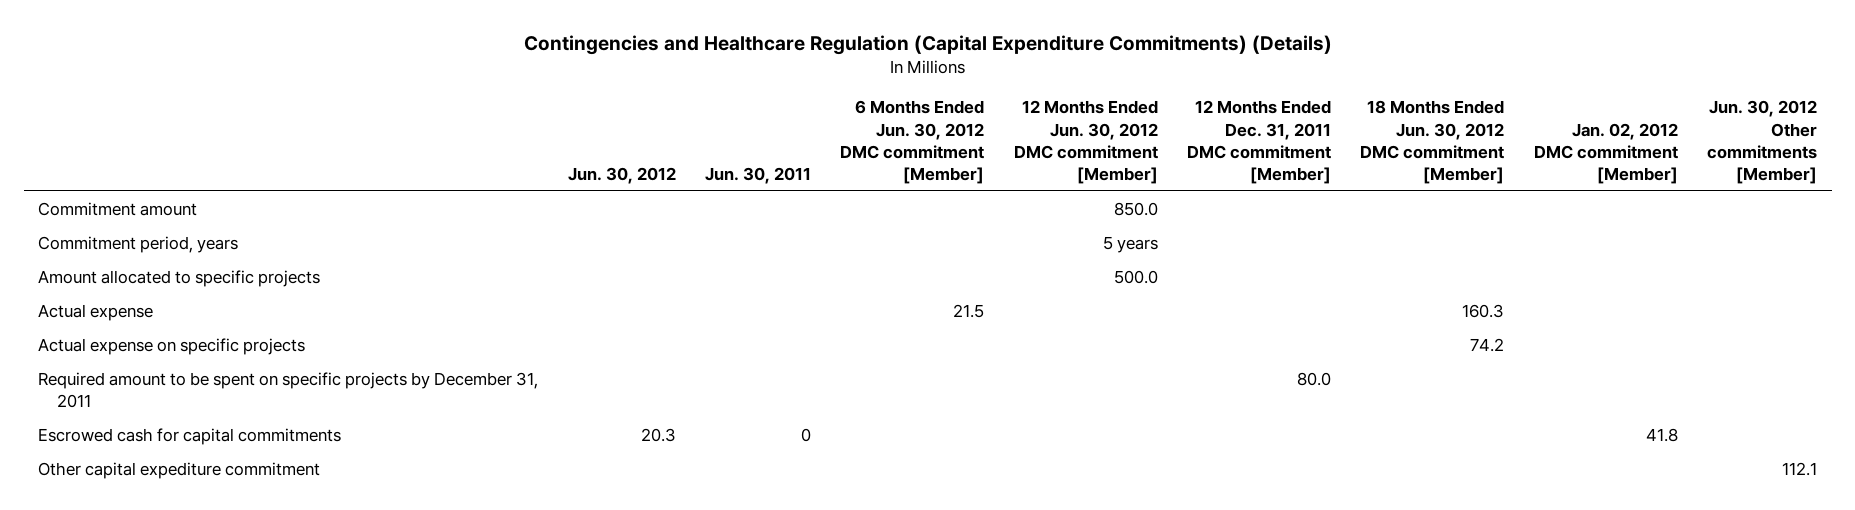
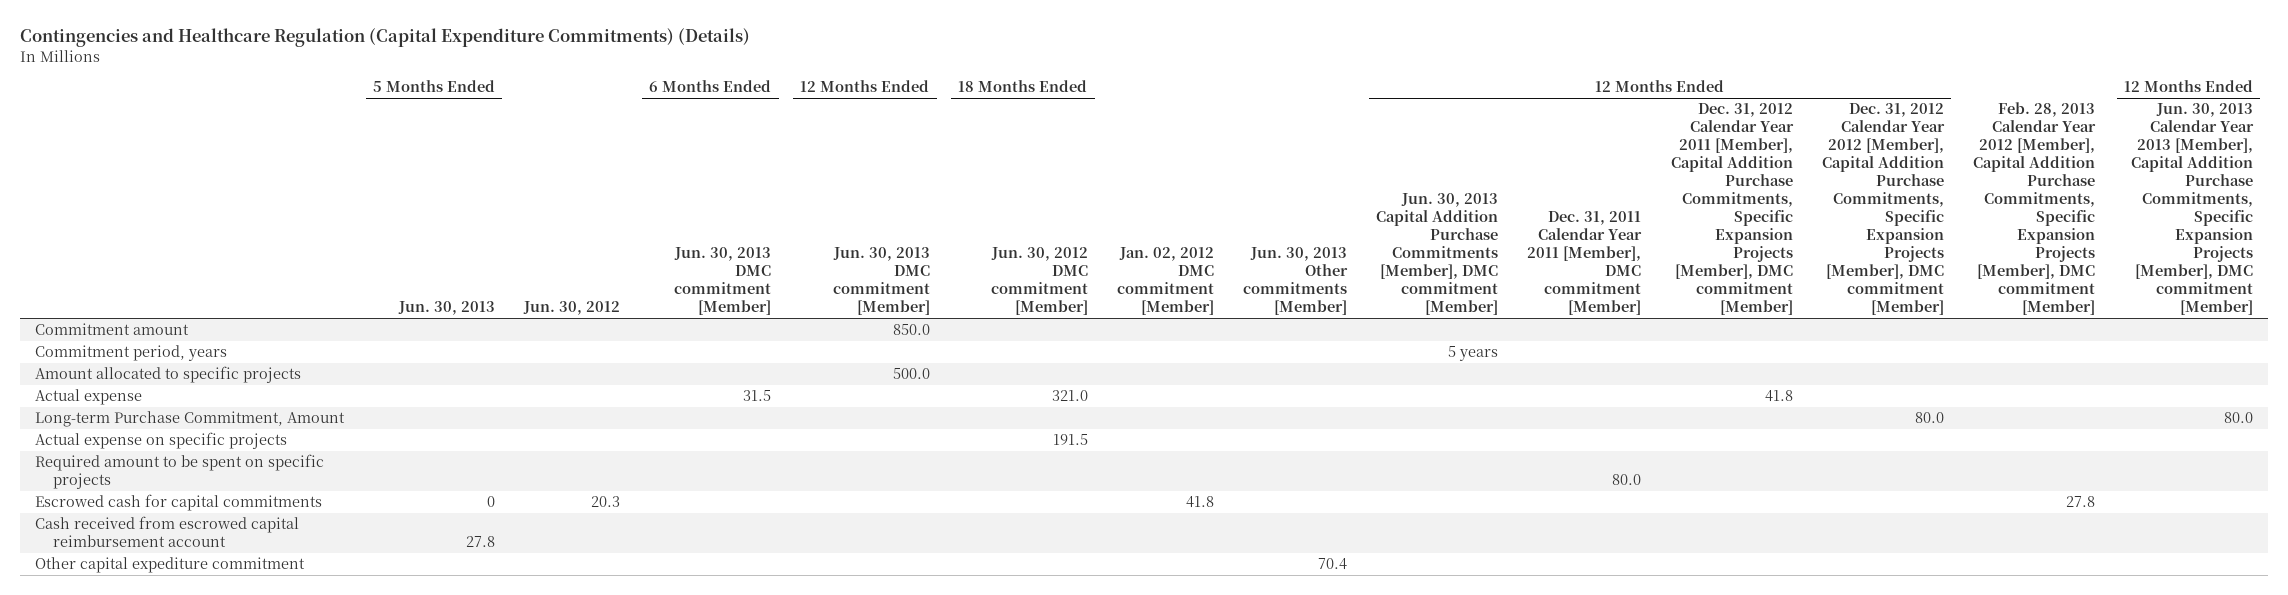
- | Jun. 30, 2012 | Jun. 30, 2011 | 6 Months Ended Jun. 30, 2012 DMC commitment [Member] | 12 Months Ended Jun. 30, 2012 DMC commitment [Member] | 12 Months Ended Dec. 31, 2011 DMC commitment [Member] | 18 Months Ended Jun. 30, 2012 DMC commitment [Member] | Jan. 02, 2012 DMC commitment [Member] | Jun. 30, 2012 Other commitments [Member]
+ | 5 Months Ended Jun. 30, 2013 | Jun. 30, 2012 | 6 Months Ended Jun. 30, 2013 DMC commitment [Member] | 12 Months Ended Jun. 30, 2013 DMC commitment [Member] | 18 Months Ended Jun. 30, 2012 DMC commitment [Member] | Jan. 02, 2012 DMC commitment [Member] | Jun. 30, 2013 Other commitments [Member] | 12 Months Ended Jun. 30, 2013 Capital Addition Purchase Commitments [Member], DMC commitment [Member] | 12 Months Ended Dec. 31, 2011 Calendar Year 2011 [Member], DMC commitment [Member] | 12 Months Ended Dec. 31, 2012 Calendar Year 2011 [Member], Capital Addition Purchase Commitments, Specific Expansion Projects [Member], DMC commitment [Member] | 12 Months Ended Dec. 31, 2012 Calendar Year 2012 [Member], Capital Addition Purchase Commitments, Specific Expansion Projects [Member], DMC commitment [Member] | Feb. 28, 2013 Calendar Year 2012 [Member], Capital Addition Purchase Commitments, Specific Expansion Projects [Member], DMC commitment [Member] | 12 Months Ended Jun. 30, 2013 Calendar Year 2013 [Member], Capital Addition Purchase Commitments, Specific Expansion Projects [Member], DMC commitment [Member]
- Actual expense | | | 21.5 | | | 160.3 | |
- Actual expense on specific projects | | | | | | 74.2 | |
- Required amount to be spent on specific projects by December 31, 2011 | | | | | 80.0 | | |
+ Actual expense | | | 31.5 | | 321.0 | | | | | 41.8 | | |
+ Long-term Purchase Commitment, Amount | | | | | | | | | | | 80.0 | | 80.0
+ Actual expense on specific projects | | | | | 191.5 | | | | | | | |
+ Required amount to be spent on specific projects | | | | | | | | | 80.0 | | | |
+ Cash received from escrowed capital reimbursement account | 27.8 | | | | | | | | | | | |

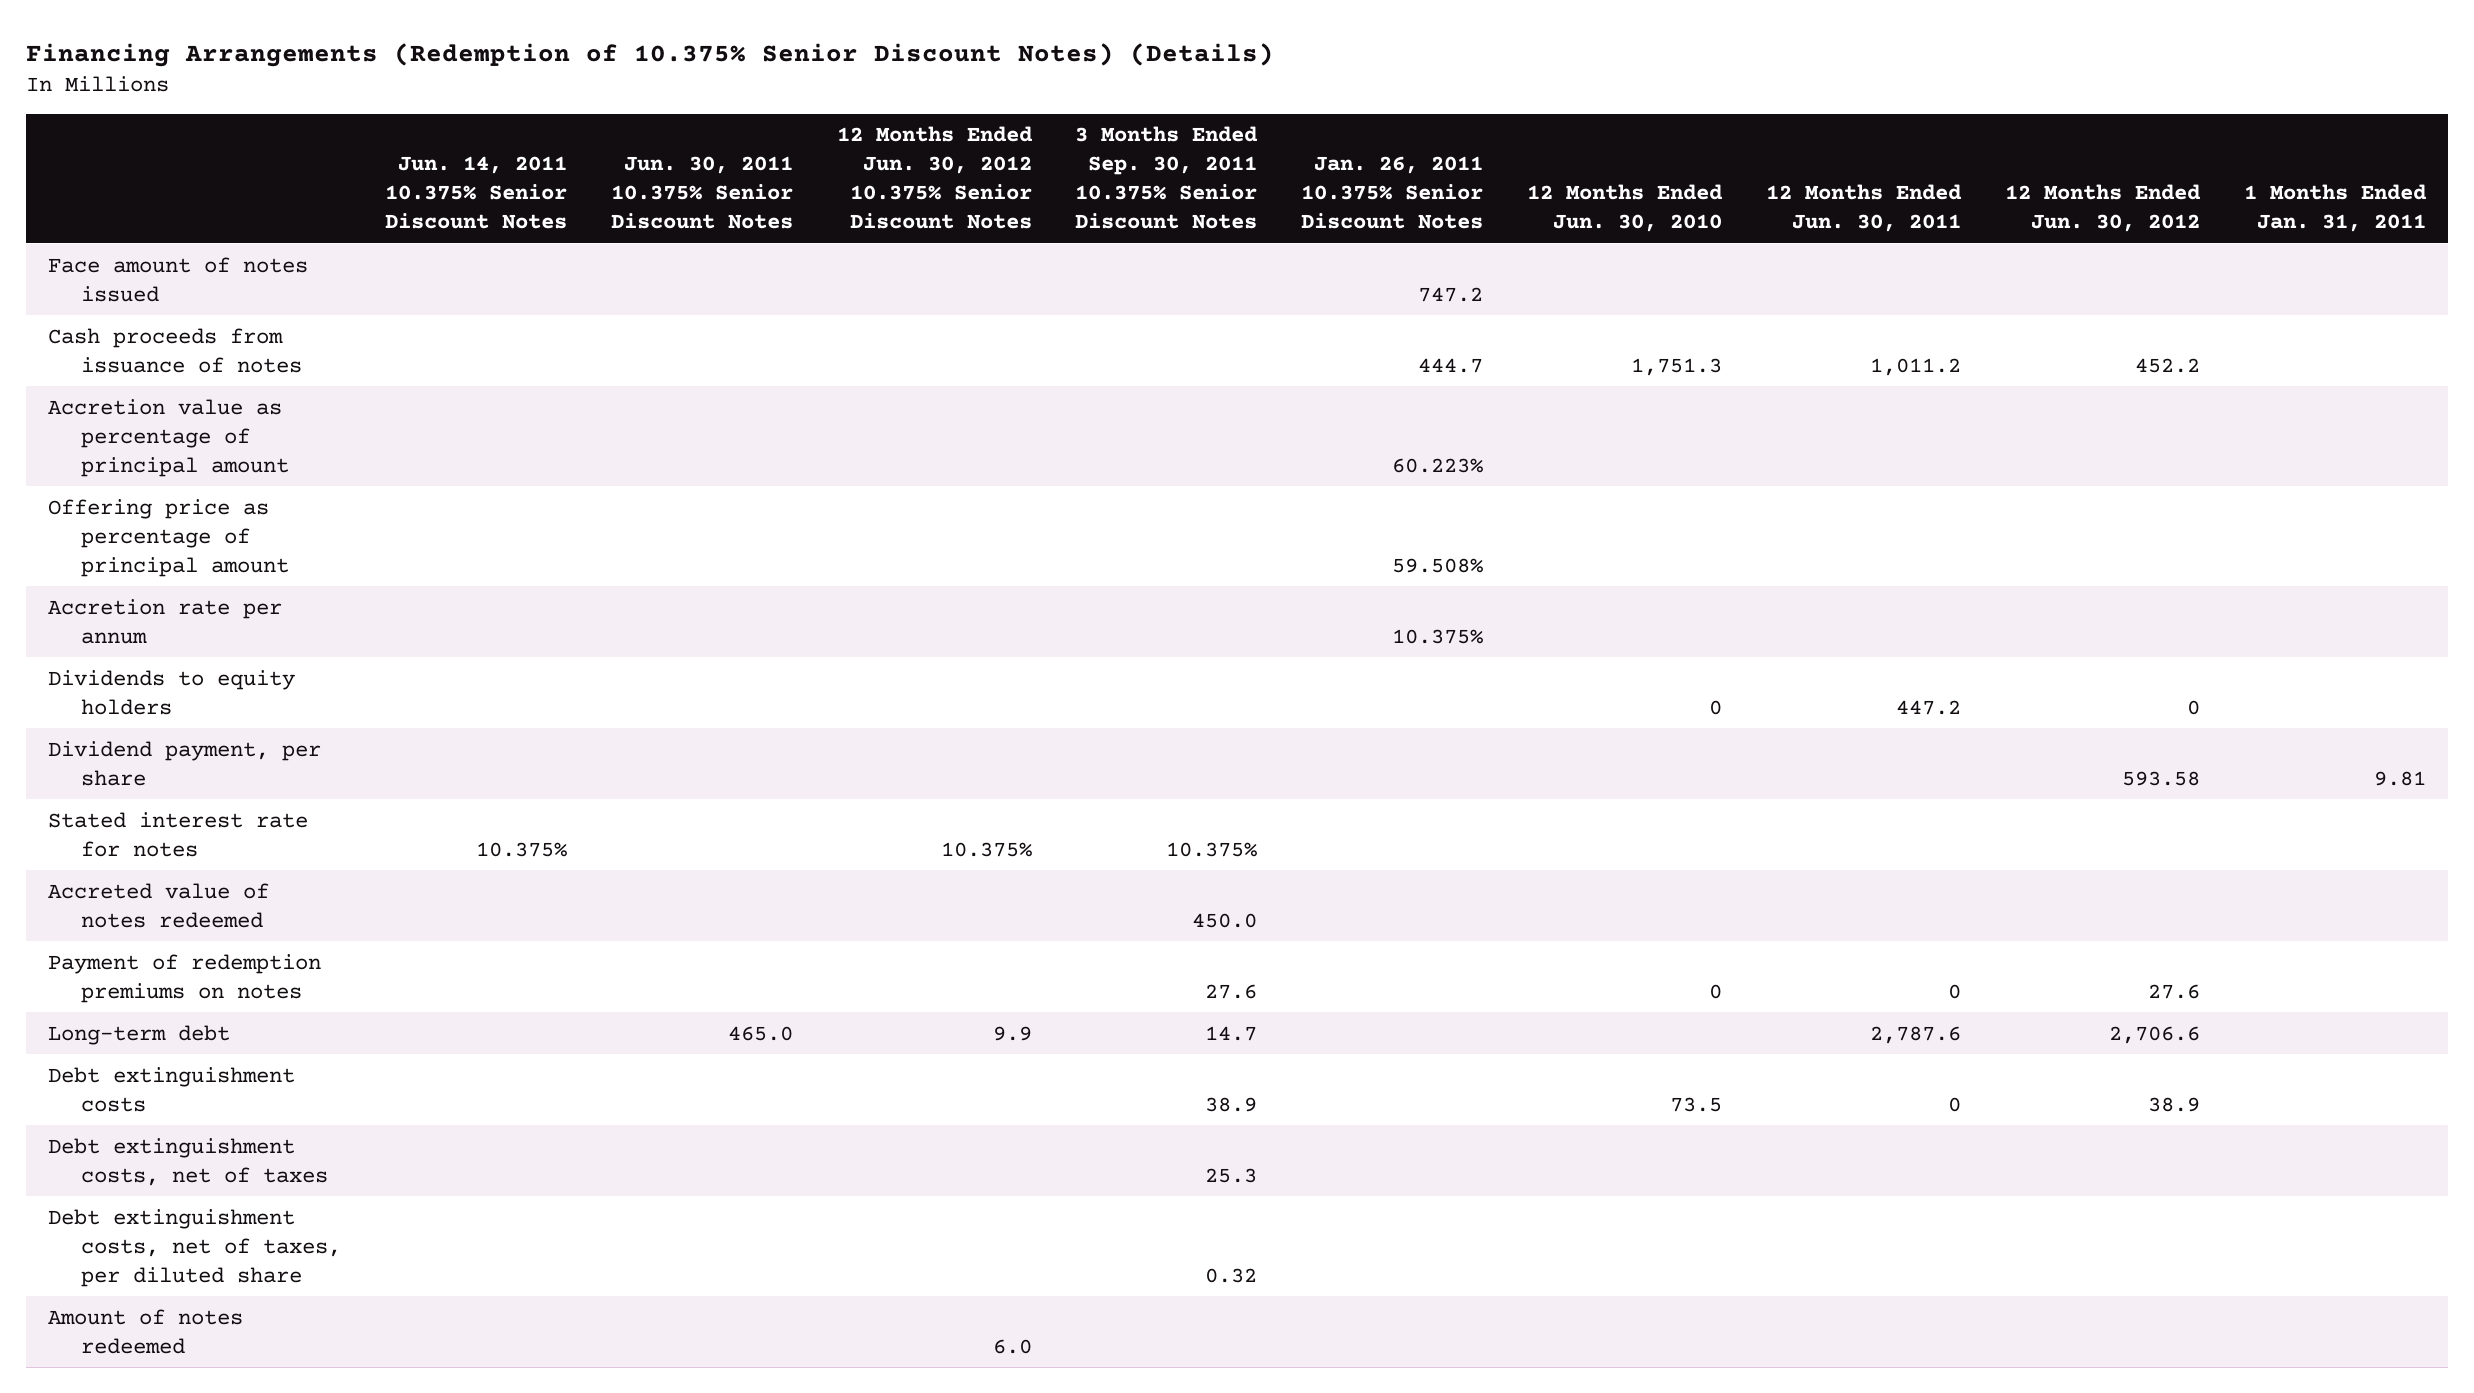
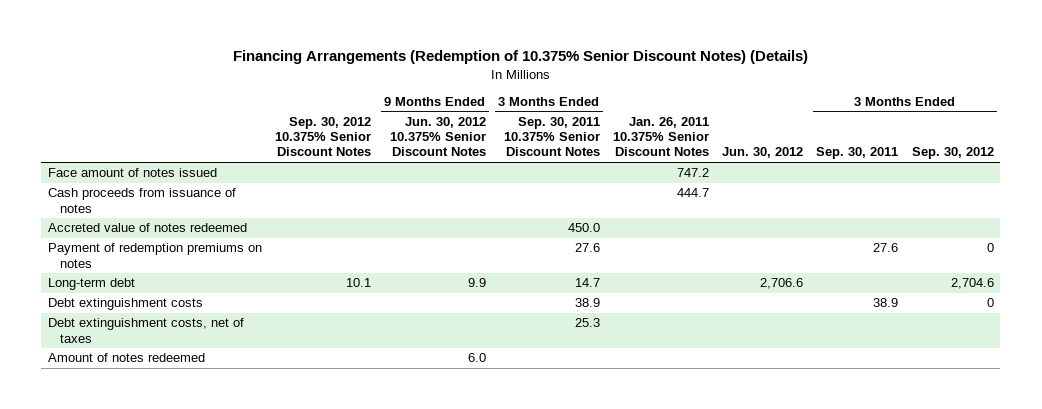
- | Jun. 14, 2011 10.375% Senior Discount Notes | Jun. 30, 2011 10.375% Senior Discount Notes | 12 Months Ended Jun. 30, 2012 10.375% Senior Discount Notes | 3 Months Ended Sep. 30, 2011 10.375% Senior Discount Notes | Jan. 26, 2011 10.375% Senior Discount Notes | 12 Months Ended Jun. 30, 2010 | 12 Months Ended Jun. 30, 2011 | 12 Months Ended Jun. 30, 2012 | 1 Months Ended Jan. 31, 2011
+ | Sep. 30, 2012 10.375% Senior Discount Notes | 9 Months Ended Jun. 30, 2012 10.375% Senior Discount Notes | 3 Months Ended Sep. 30, 2011 10.375% Senior Discount Notes | Jan. 26, 2011 10.375% Senior Discount Notes | Jun. 30, 2012 | 3 Months Ended Sep. 30, 2011 | 3 Months Ended Sep. 30, 2012
- Accretion value as percentage of principal amount | | | | | 60.223% | | | |
- Offering price as percentage of principal amount | | | | | 59.508% | | | |
- Accretion rate per annum | | | | | 10.375% | | | |
- Dividends to equity holders | | | | | | 0 | 447.2 | 0 |
- Dividend payment, per share | | | | | | | | 593.58 | 9.81
- Stated interest rate for notes | 10.375% | | 10.375% | 10.375% | | | | |
- Debt extinguishment costs, net of taxes, per diluted share | | | | 0.32 | | | | |

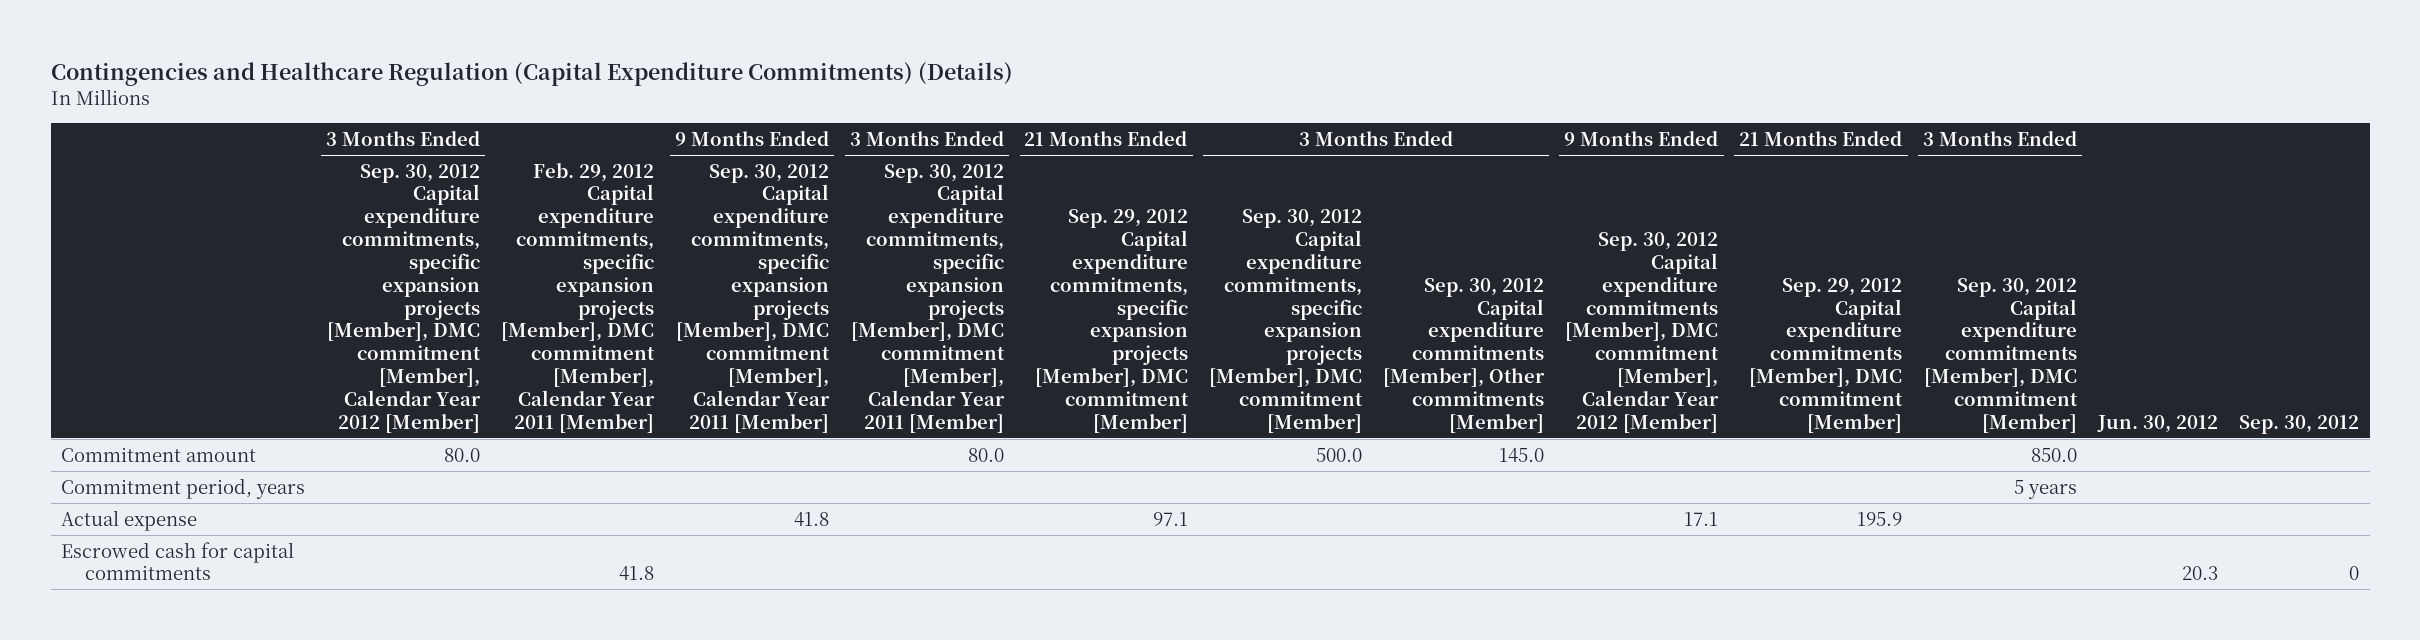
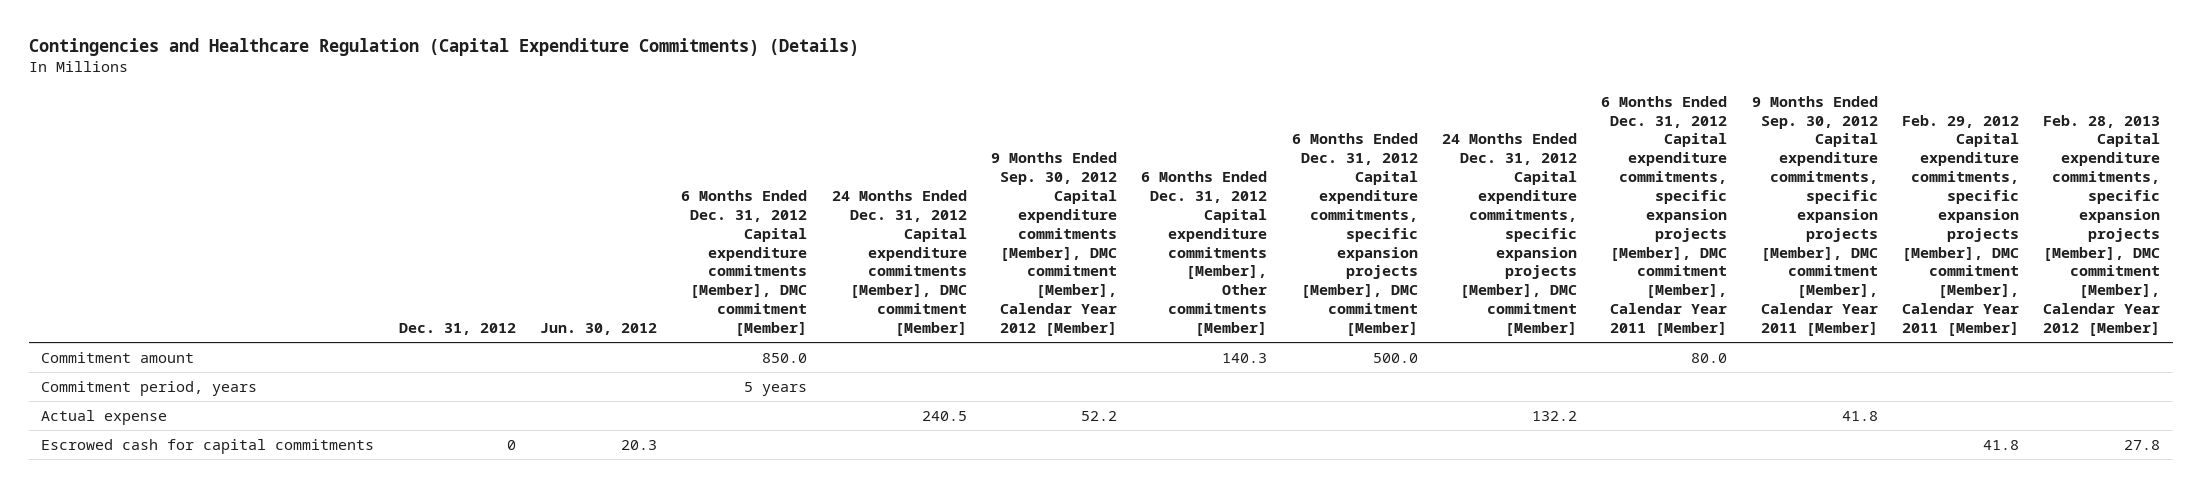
- | 3 Months Ended Sep. 30, 2012 Capital expenditure commitments, specific expansion projects [Member], DMC commitment [Member], Calendar Year 2012 [Member] | Feb. 29, 2012 Capital expenditure commitments, specific expansion projects [Member], DMC commitment [Member], Calendar Year 2011 [Member] | 9 Months Ended Sep. 30, 2012 Capital expenditure commitments, specific expansion projects [Member], DMC commitment [Member], Calendar Year 2011 [Member] | 3 Months Ended Sep. 30, 2012 Capital expenditure commitments, specific expansion projects [Member], DMC commitment [Member], Calendar Year 2011 [Member] | 21 Months Ended Sep. 29, 2012 Capital expenditure commitments, specific expansion projects [Member], DMC commitment [Member] | 3 Months Ended Sep. 30, 2012 Capital expenditure commitments, specific expansion projects [Member], DMC commitment [Member] | 3 Months Ended Sep. 30, 2012 Capital expenditure commitments [Member], Other commitments [Member] | 9 Months Ended Sep. 30, 2012 Capital expenditure commitments [Member], DMC commitment [Member], Calendar Year 2012 [Member] | 21 Months Ended Sep. 29, 2012 Capital expenditure commitments [Member], DMC commitment [Member] | 3 Months Ended Sep. 30, 2012 Capital expenditure commitments [Member], DMC commitment [Member] | Jun. 30, 2012 | Sep. 30, 2012
+ | Dec. 31, 2012 | Jun. 30, 2012 | 6 Months Ended Dec. 31, 2012 Capital expenditure commitments [Member], DMC commitment [Member] | 24 Months Ended Dec. 31, 2012 Capital expenditure commitments [Member], DMC commitment [Member] | 9 Months Ended Sep. 30, 2012 Capital expenditure commitments [Member], DMC commitment [Member], Calendar Year 2012 [Member] | 6 Months Ended Dec. 31, 2012 Capital expenditure commitments [Member], Other commitments [Member] | 6 Months Ended Dec. 31, 2012 Capital expenditure commitments, specific expansion projects [Member], DMC commitment [Member] | 24 Months Ended Dec. 31, 2012 Capital expenditure commitments, specific expansion projects [Member], DMC commitment [Member] | 6 Months Ended Dec. 31, 2012 Capital expenditure commitments, specific expansion projects [Member], DMC commitment [Member], Calendar Year 2011 [Member] | 9 Months Ended Sep. 30, 2012 Capital expenditure commitments, specific expansion projects [Member], DMC commitment [Member], Calendar Year 2011 [Member] | Feb. 29, 2012 Capital expenditure commitments, specific expansion projects [Member], DMC commitment [Member], Calendar Year 2011 [Member] | Feb. 28, 2013 Capital expenditure commitments, specific expansion projects [Member], DMC commitment [Member], Calendar Year 2012 [Member]
- Actual expense | | | 41.8 | | 97.1 | | | 17.1 | 195.9 | | |
+ Actual expense | | | | 240.5 | 52.2 | | | 132.2 | | 41.8 | |

